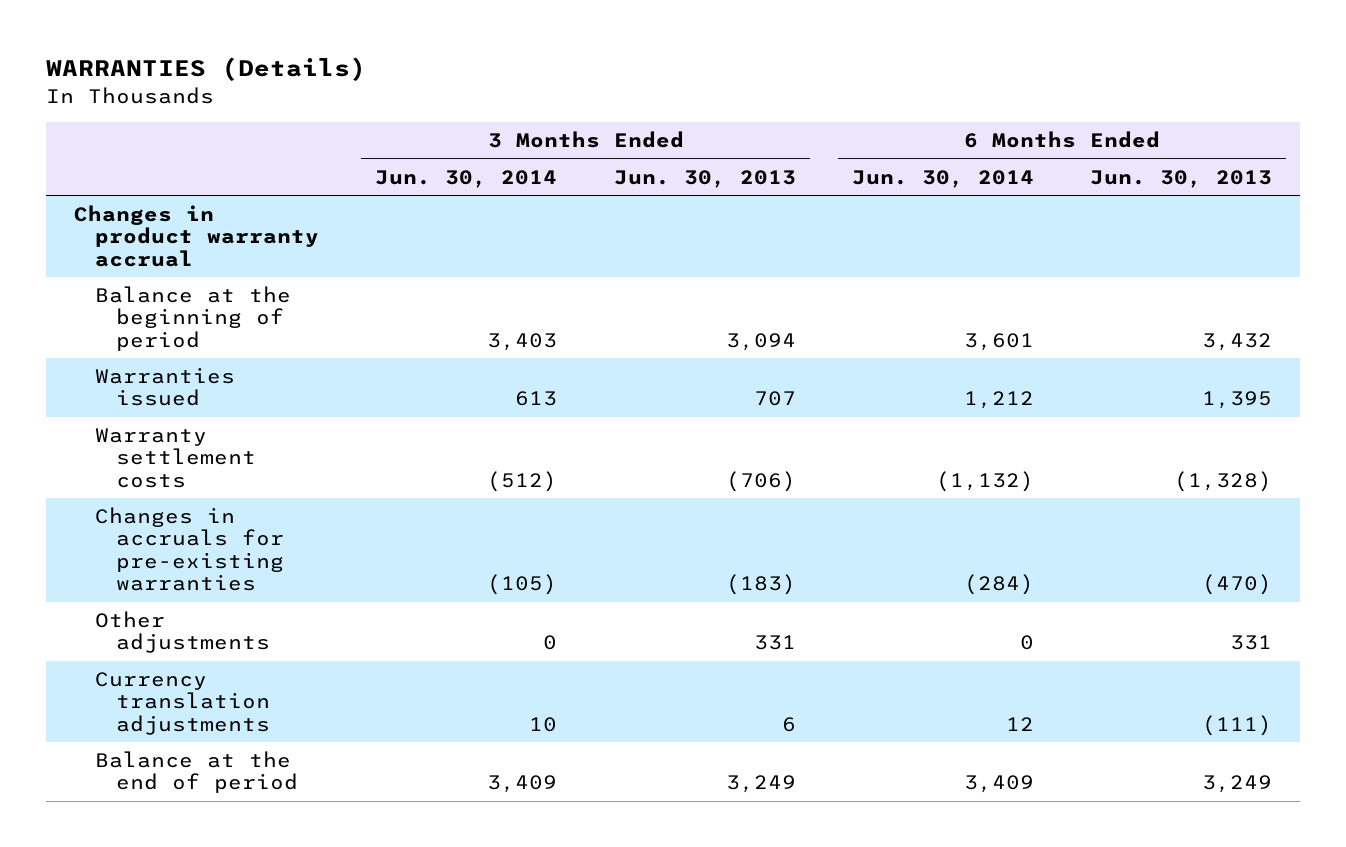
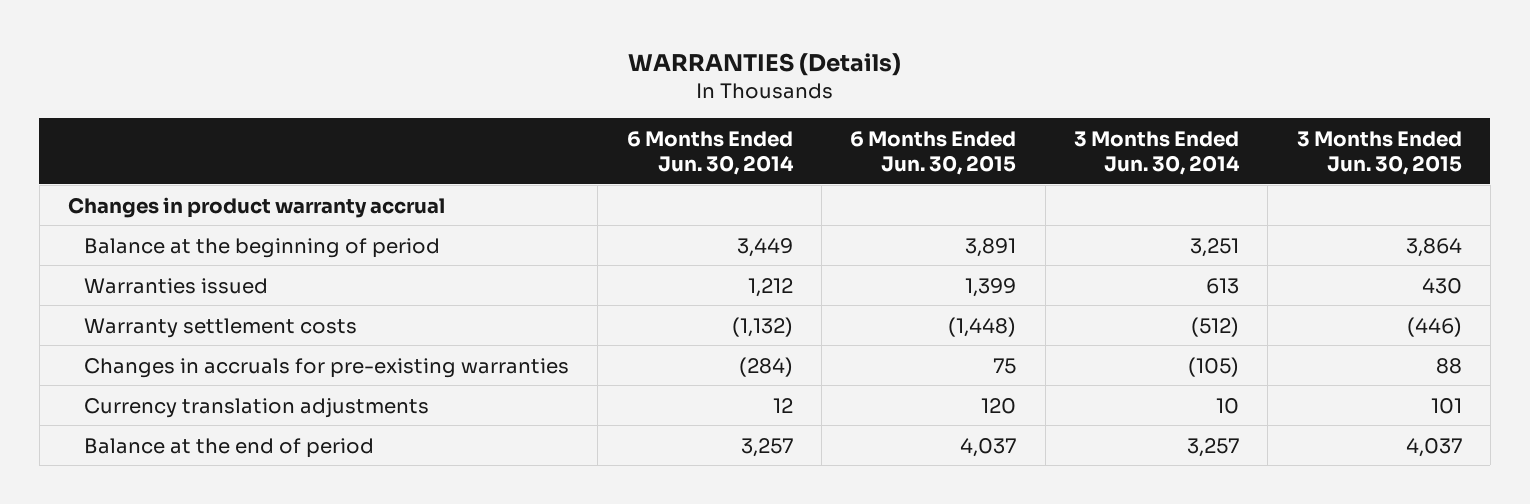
- | 3 Months Ended Jun. 30, 2014 | 3 Months Ended Jun. 30, 2013 | 6 Months Ended Jun. 30, 2014 | 6 Months Ended Jun. 30, 2013
+ | 6 Months Ended Jun. 30, 2014 | 6 Months Ended Jun. 30, 2015 | 3 Months Ended Jun. 30, 2014 | 3 Months Ended Jun. 30, 2015
- Balance at the beginning of period | 3,403 | 3,094 | 3,601 | 3,432
+ Balance at the beginning of period | 3,449 | 3,891 | 3,251 | 3,864
- Other adjustments | 0 | 331 | 0 | 331
- Balance at the end of period | 3,409 | 3,249 | 3,409 | 3,249
+ Balance at the end of period | 3,257 | 4,037 | 3,257 | 4,037

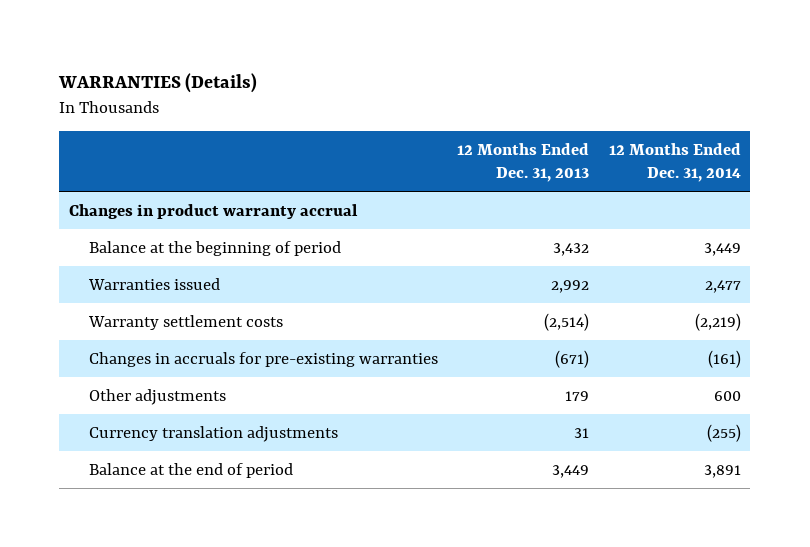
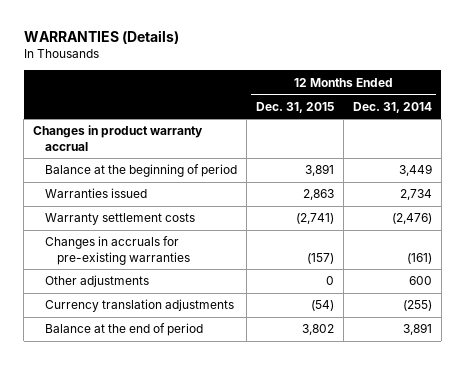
- | 12 Months Ended Dec. 31, 2013 | 12 Months Ended Dec. 31, 2014
+ | 12 Months Ended Dec. 31, 2015 | 12 Months Ended Dec. 31, 2014
- Warranties issued | 2,992 | 2,477
- Warranty settlement costs | (2,514) | (2,219)
+ Warranties issued | 2,863 | 2,734
+ Warranty settlement costs | (2,741) | (2,476)

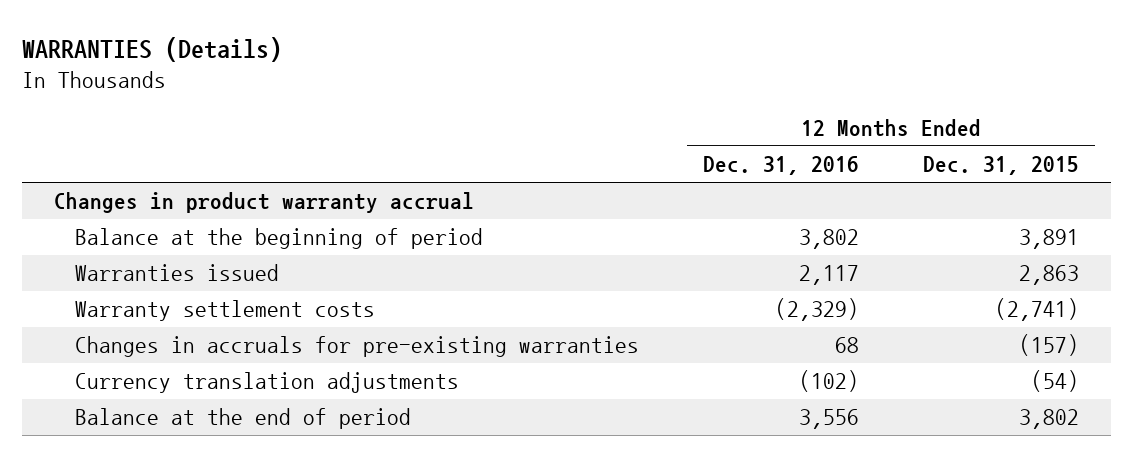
- | 12 Months Ended Dec. 31, 2015 | 12 Months Ended Dec. 31, 2014
+ | 12 Months Ended Dec. 31, 2016 | 12 Months Ended Dec. 31, 2015
- Other adjustments | 0 | 600

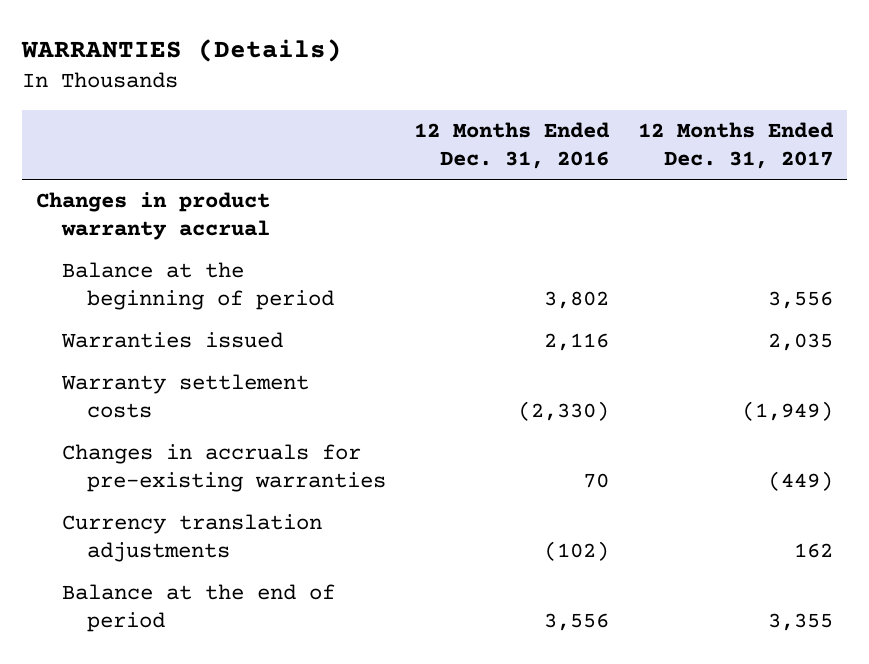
- | 12 Months Ended Dec. 31, 2016 | 12 Months Ended Dec. 31, 2015
+ | 12 Months Ended Dec. 31, 2016 | 12 Months Ended Dec. 31, 2017
- Warranties issued | 2,117 | 2,863
- Warranty settlement costs | (2,329) | (2,741)
- Changes in accruals for pre-existing warranties | 68 | (157)
+ Warranties issued | 2,116 | 2,035
+ Warranty settlement costs | (2,330) | (1,949)
+ Changes in accruals for pre-existing warranties | 70 | (449)

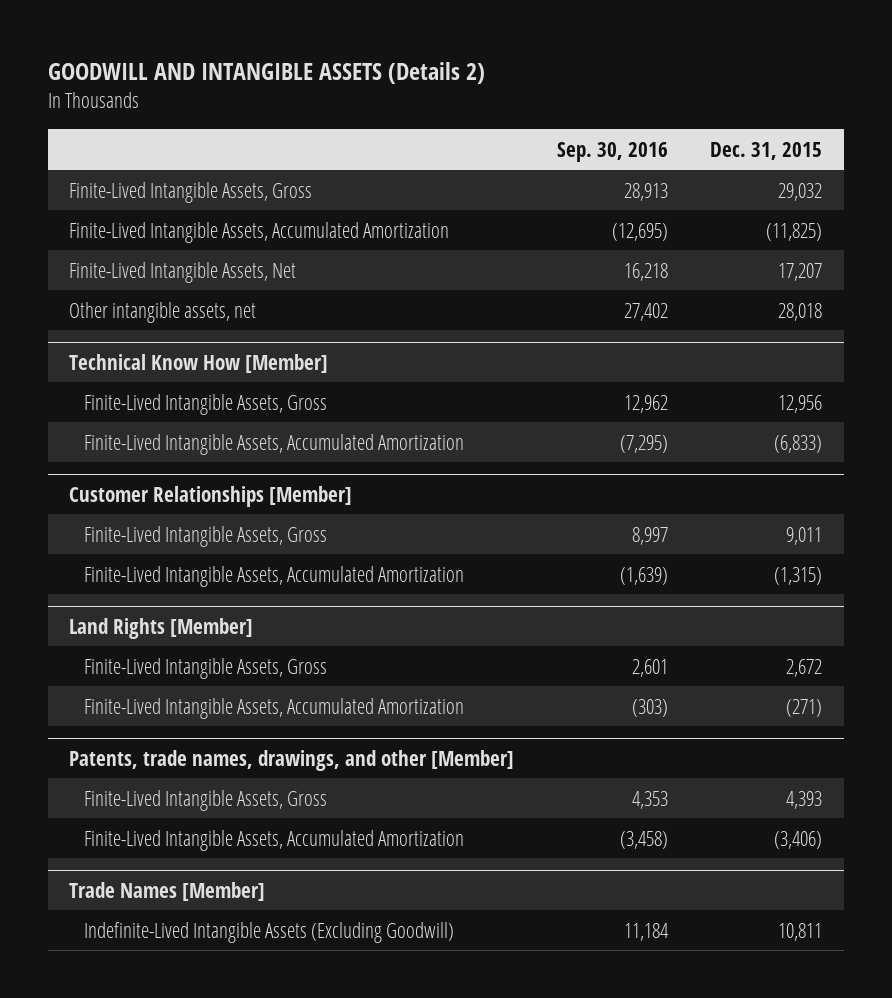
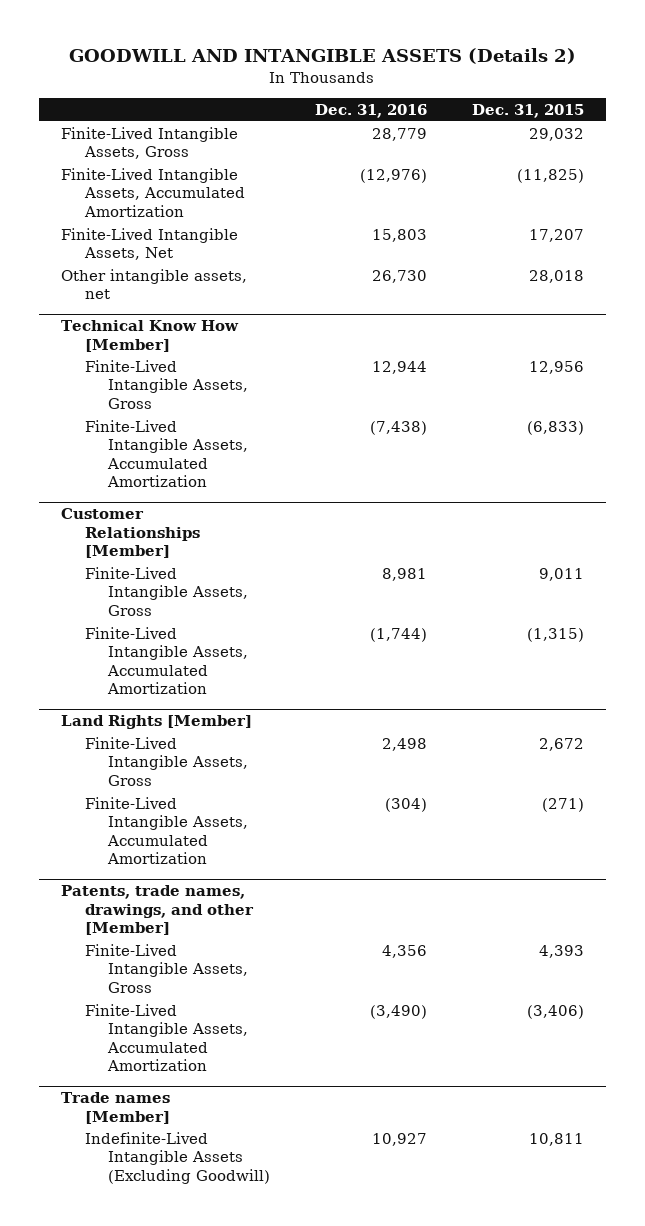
- | Sep. 30, 2016 | Dec. 31, 2015
+ | Dec. 31, 2016 | Dec. 31, 2015
- Trade Names [Member]
+ Trade names [Member]

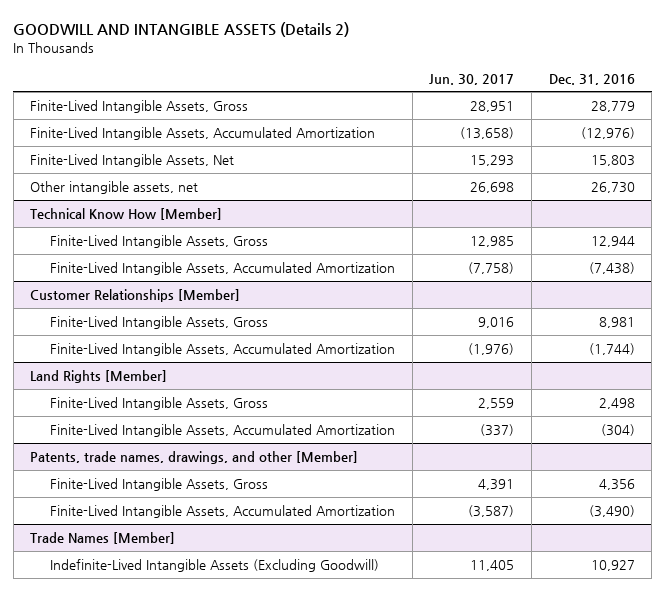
- | Dec. 31, 2016 | Dec. 31, 2015
+ | Jun. 30, 2017 | Dec. 31, 2016
- Trade names [Member]
+ Trade Names [Member]

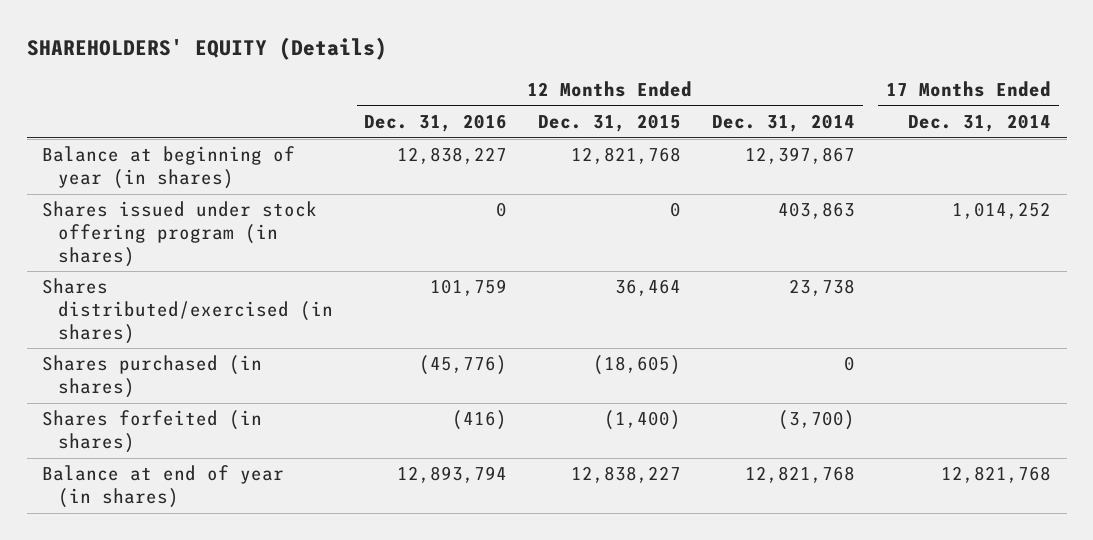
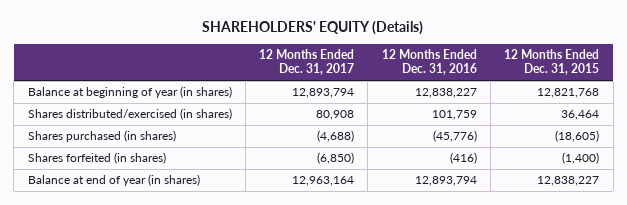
- | 12 Months Ended Dec. 31, 2016 | 12 Months Ended Dec. 31, 2015 | 12 Months Ended Dec. 31, 2014 | 17 Months Ended Dec. 31, 2014
+ | 12 Months Ended Dec. 31, 2017 | 12 Months Ended Dec. 31, 2016 | 12 Months Ended Dec. 31, 2015
- Shares issued under stock offering program (in shares) | 0 | 0 | 403,863 | 1,014,252

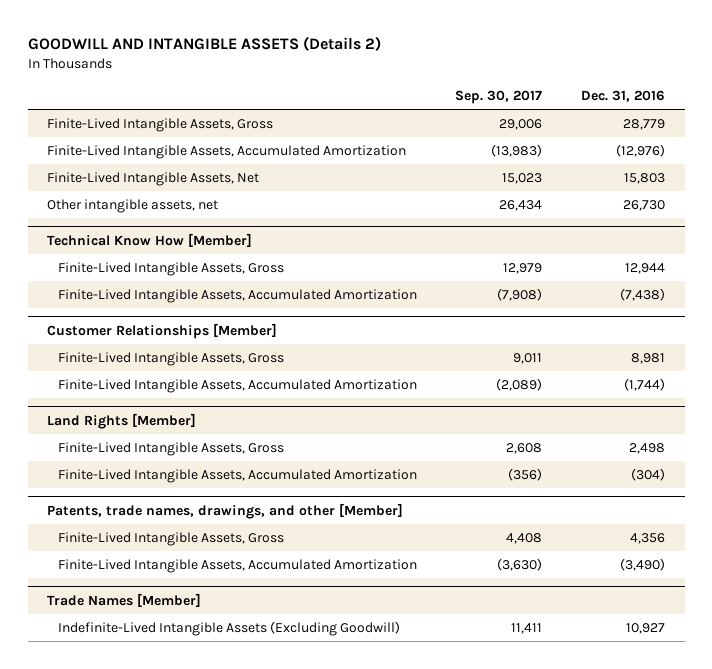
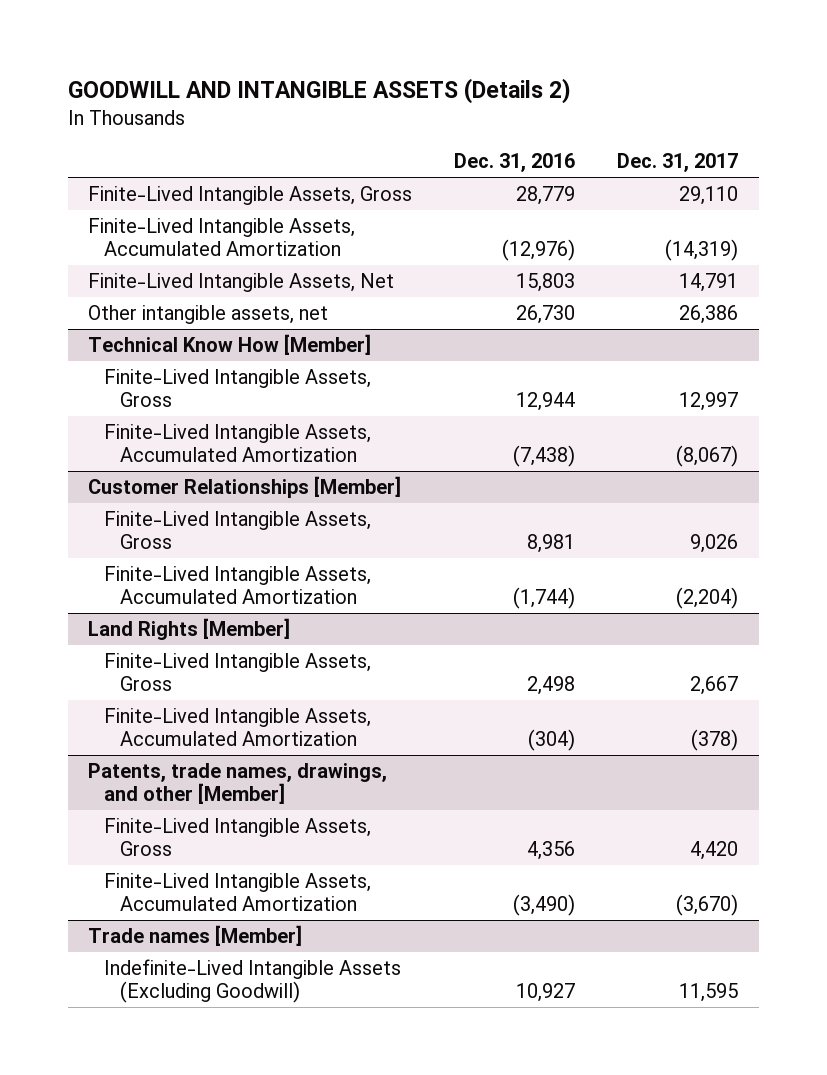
- | Sep. 30, 2017 | Dec. 31, 2016
+ | Dec. 31, 2016 | Dec. 31, 2017
- Trade Names [Member]
+ Trade names [Member]

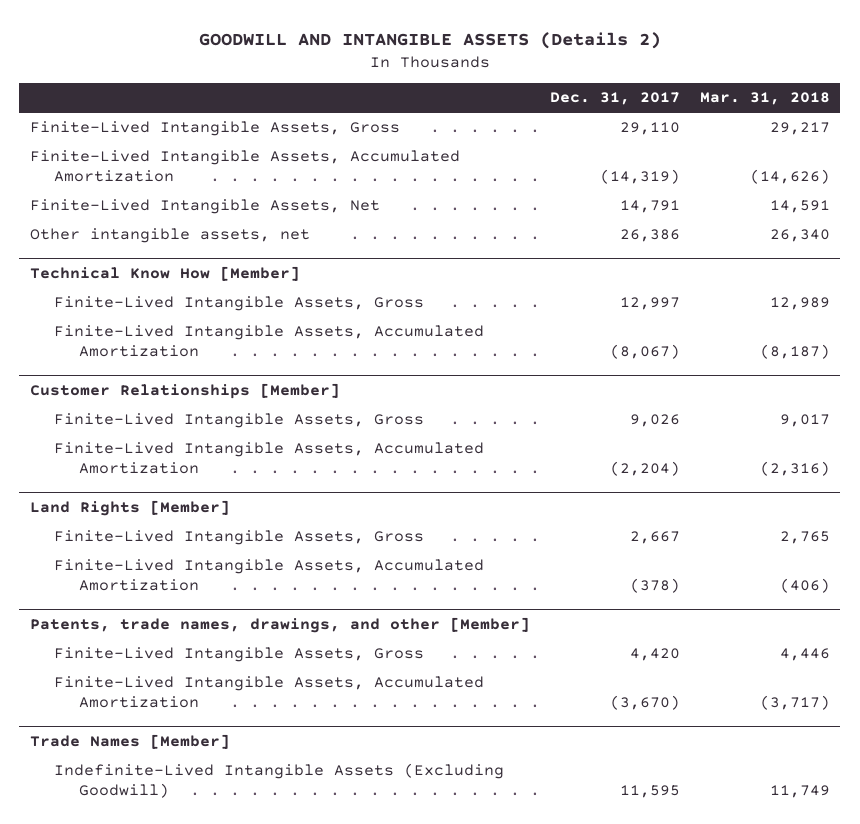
- | Dec. 31, 2016 | Dec. 31, 2017
+ | Dec. 31, 2017 | Mar. 31, 2018
- Trade names [Member]
+ Trade Names [Member]

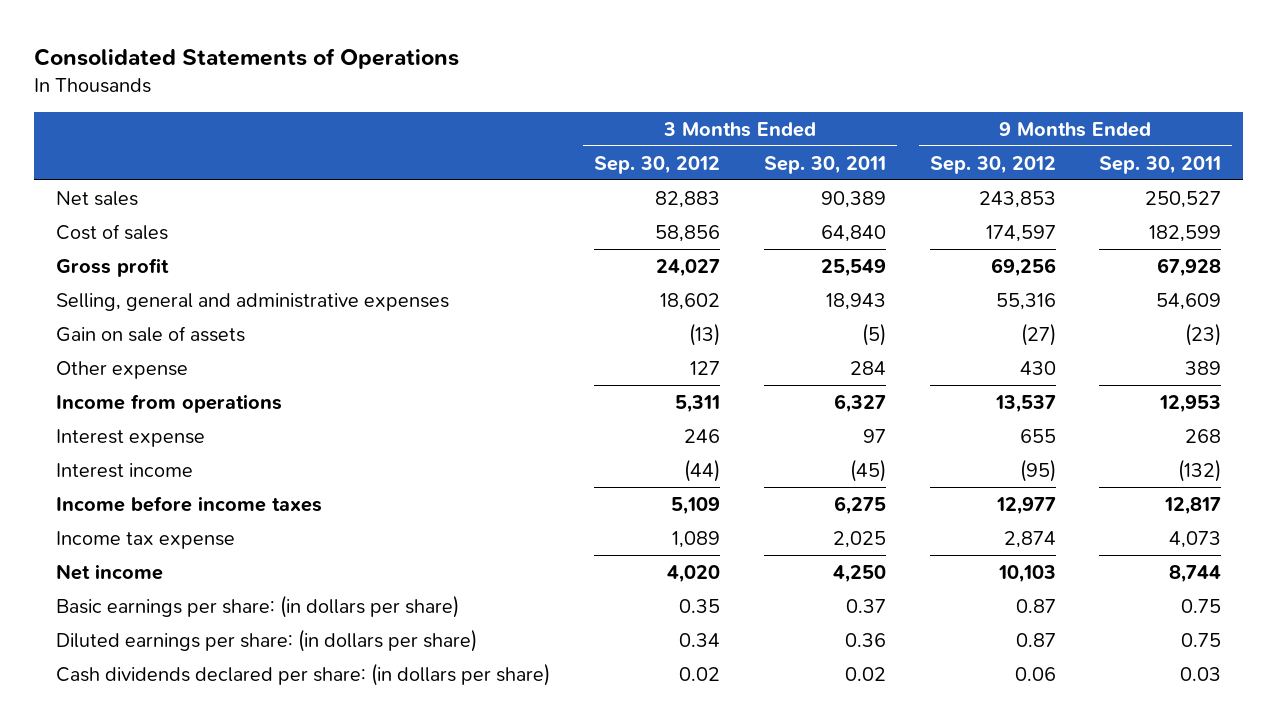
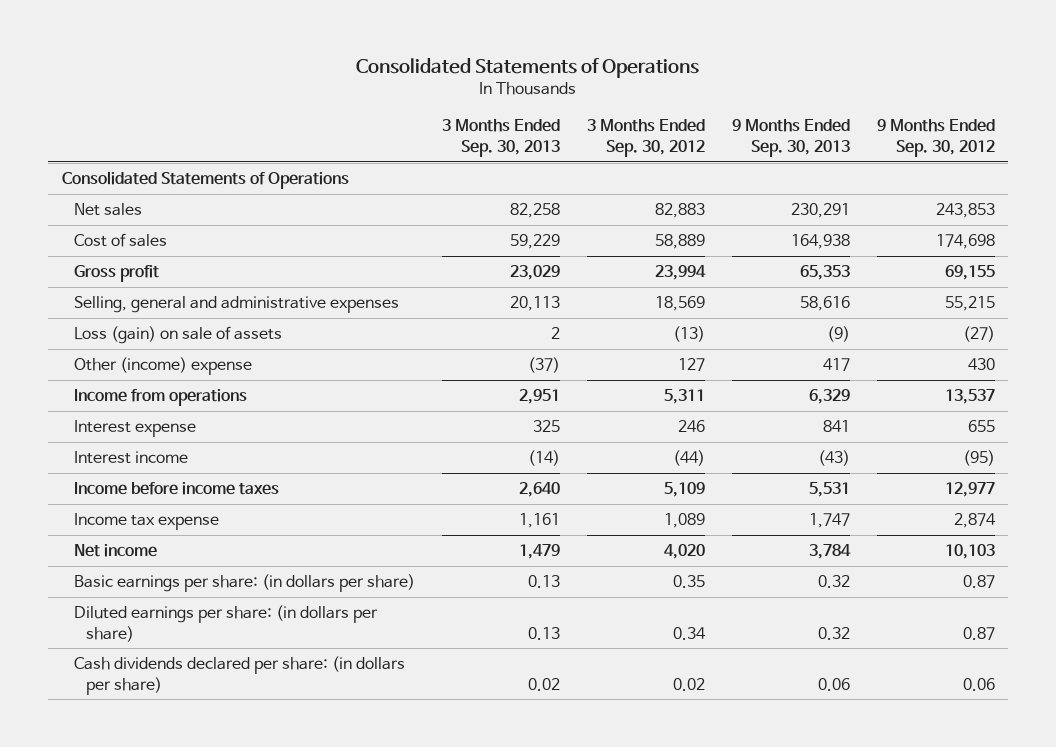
- | 3 Months Ended Sep. 30, 2012 | 3 Months Ended Sep. 30, 2011 | 9 Months Ended Sep. 30, 2012 | 9 Months Ended Sep. 30, 2011
+ | 3 Months Ended Sep. 30, 2013 | 3 Months Ended Sep. 30, 2012 | 9 Months Ended Sep. 30, 2013 | 9 Months Ended Sep. 30, 2012
+ Consolidated Statements of Operations
- Cost of sales | 58,856 | 64,840 | 174,597 | 182,599
- Gross profit | 24,027 | 25,549 | 69,256 | 67,928
- Selling, general and administrative expenses | 18,602 | 18,943 | 55,316 | 54,609
- Gain on sale of assets | (13) | (5) | (27) | (23)
- Other expense | 127 | 284 | 430 | 389
+ Cost of sales | 59,229 | 58,889 | 164,938 | 174,698
+ Gross profit | 23,029 | 23,994 | 65,353 | 69,155
+ Selling, general and administrative expenses | 20,113 | 18,569 | 58,616 | 55,215
+ Loss (gain) on sale of assets | 2 | (13) | (9) | (27)
+ Other (income) expense | (37) | 127 | 417 | 430

